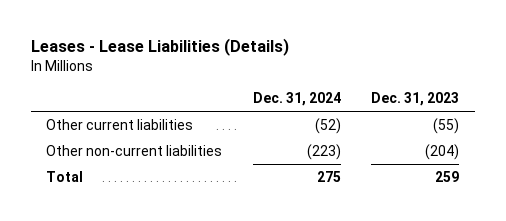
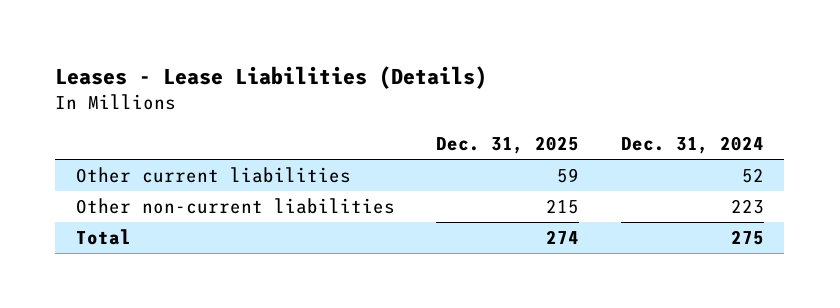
- | Dec. 31, 2024 | Dec. 31, 2023
+ | Dec. 31, 2025 | Dec. 31, 2024
- Other current liabilities | (52) | (55)
- Other non-current liabilities | (223) | (204)
+ Other current liabilities | 59 | 52
+ Other non-current liabilities | 215 | 223

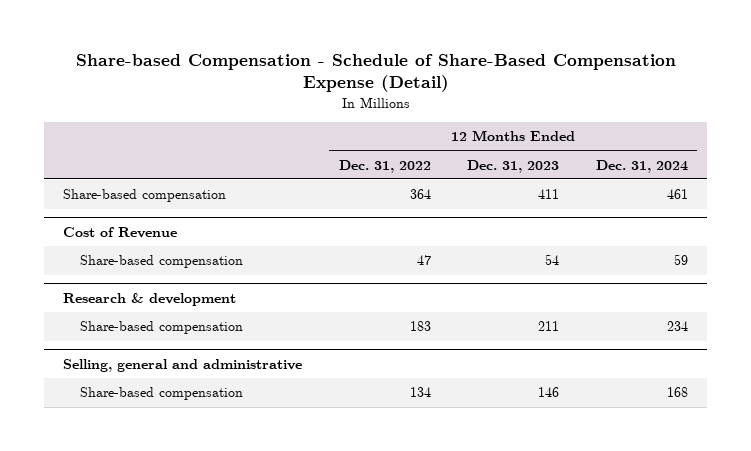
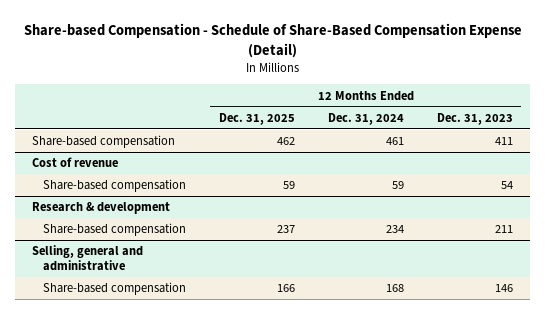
- | 12 Months Ended Dec. 31, 2022 | 12 Months Ended Dec. 31, 2023 | 12 Months Ended Dec. 31, 2024
+ | 12 Months Ended Dec. 31, 2025 | 12 Months Ended Dec. 31, 2024 | 12 Months Ended Dec. 31, 2023
- Cost of Revenue
+ Cost of revenue

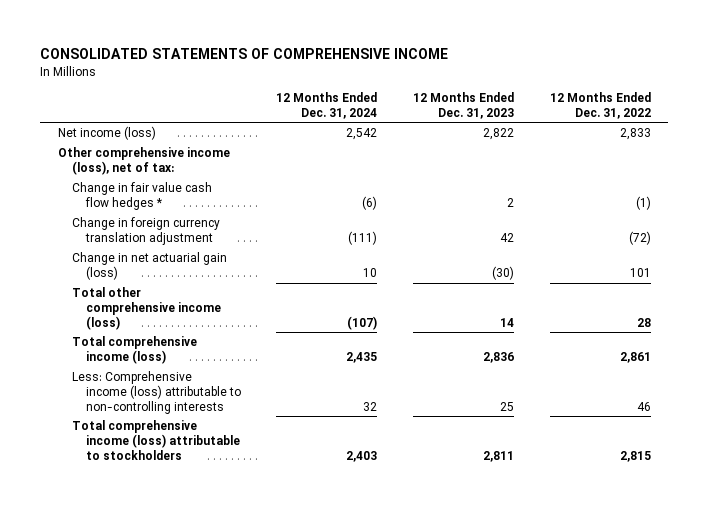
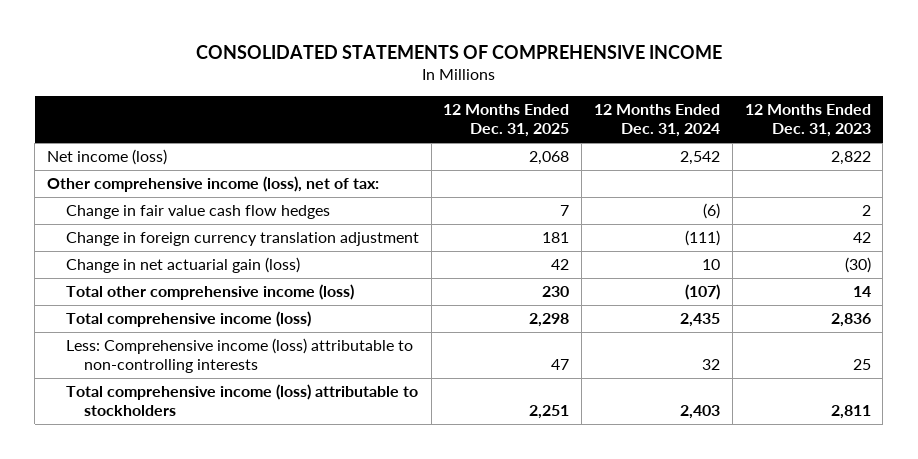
- | 12 Months Ended Dec. 31, 2024 | 12 Months Ended Dec. 31, 2023 | 12 Months Ended Dec. 31, 2022
+ | 12 Months Ended Dec. 31, 2025 | 12 Months Ended Dec. 31, 2024 | 12 Months Ended Dec. 31, 2023
- Change in fair value cash flow hedges * | (6) | 2 | (1)
+ Change in fair value cash flow hedges | 7 | (6) | 2

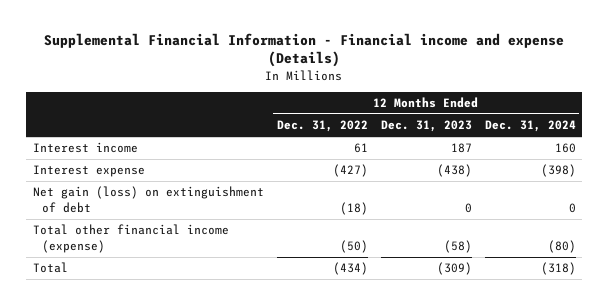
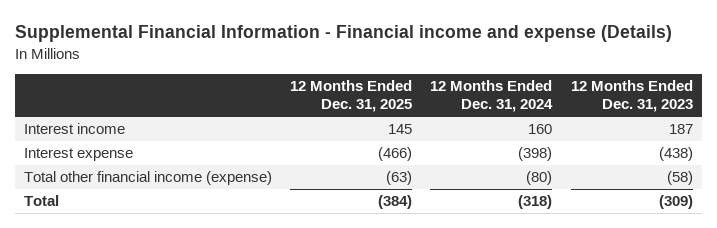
- | 12 Months Ended Dec. 31, 2022 | 12 Months Ended Dec. 31, 2023 | 12 Months Ended Dec. 31, 2024
+ | 12 Months Ended Dec. 31, 2025 | 12 Months Ended Dec. 31, 2024 | 12 Months Ended Dec. 31, 2023
- Net gain (loss) on extinguishment of debt | (18) | 0 | 0

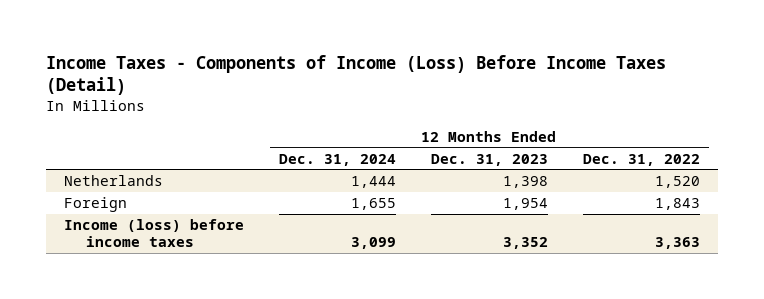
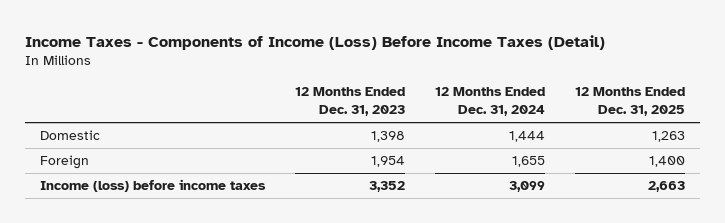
- | 12 Months Ended Dec. 31, 2024 | 12 Months Ended Dec. 31, 2023 | 12 Months Ended Dec. 31, 2022
+ | 12 Months Ended Dec. 31, 2023 | 12 Months Ended Dec. 31, 2024 | 12 Months Ended Dec. 31, 2025
- Netherlands | 1,444 | 1,398 | 1,520
+ Domestic | 1,398 | 1,444 | 1,263

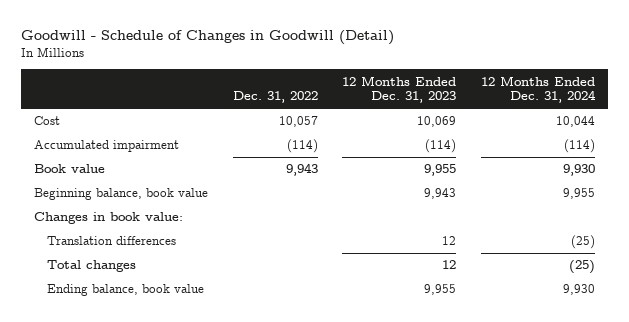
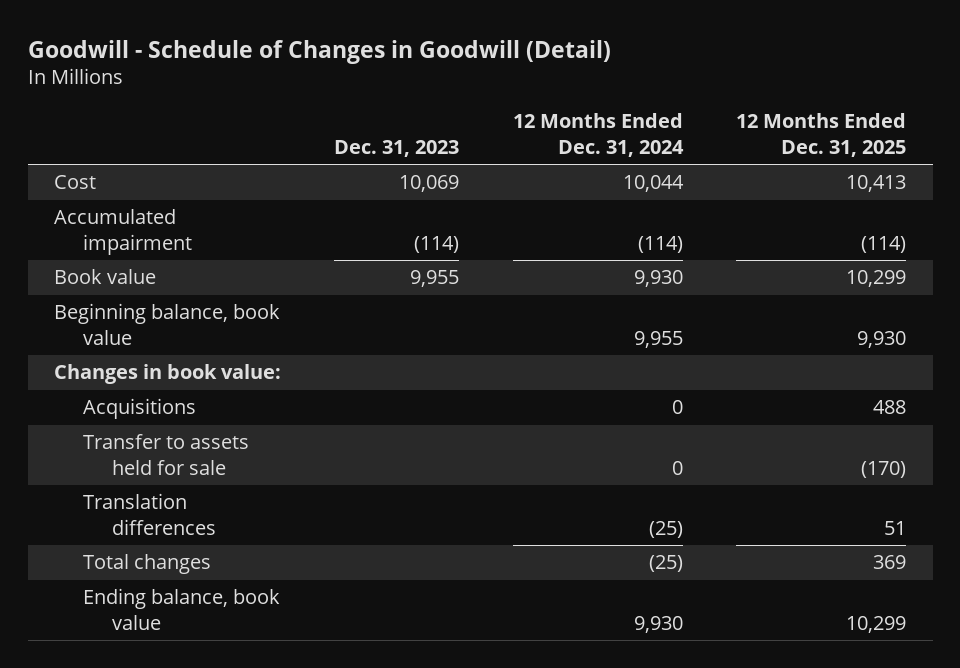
- | Dec. 31, 2022 | 12 Months Ended Dec. 31, 2023 | 12 Months Ended Dec. 31, 2024
+ | Dec. 31, 2023 | 12 Months Ended Dec. 31, 2024 | 12 Months Ended Dec. 31, 2025
+ Acquisitions | | 0 | 488
+ Transfer to assets held for sale | | 0 | (170)

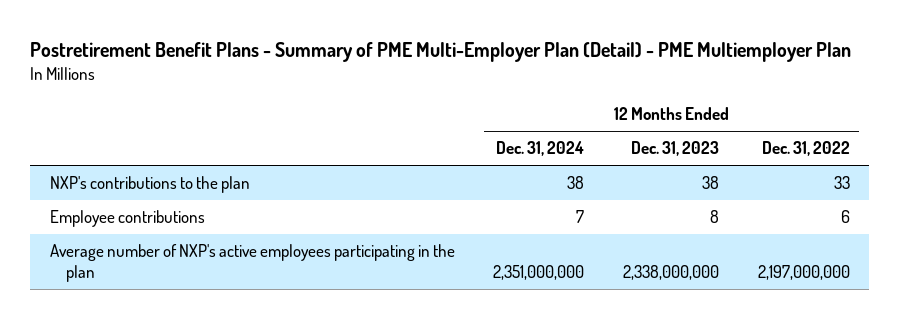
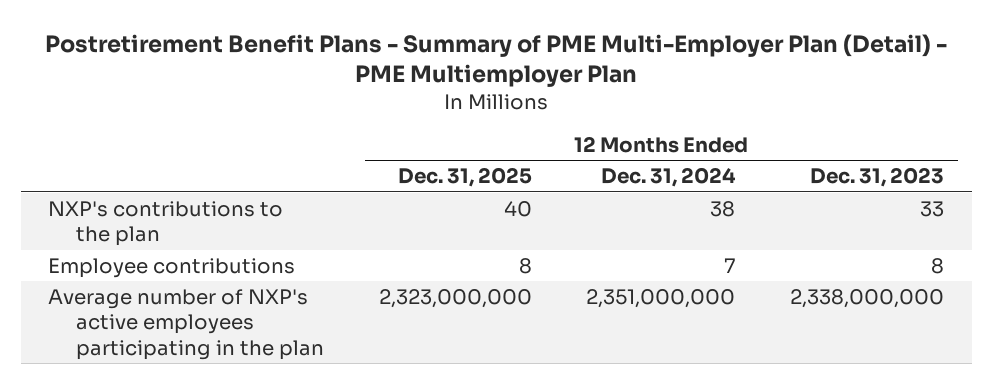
- | 12 Months Ended Dec. 31, 2024 | 12 Months Ended Dec. 31, 2023 | 12 Months Ended Dec. 31, 2022
+ | 12 Months Ended Dec. 31, 2025 | 12 Months Ended Dec. 31, 2024 | 12 Months Ended Dec. 31, 2023
- NXP's contributions to the plan | 38 | 38 | 33
+ NXP's contributions to the plan | 40 | 38 | 33

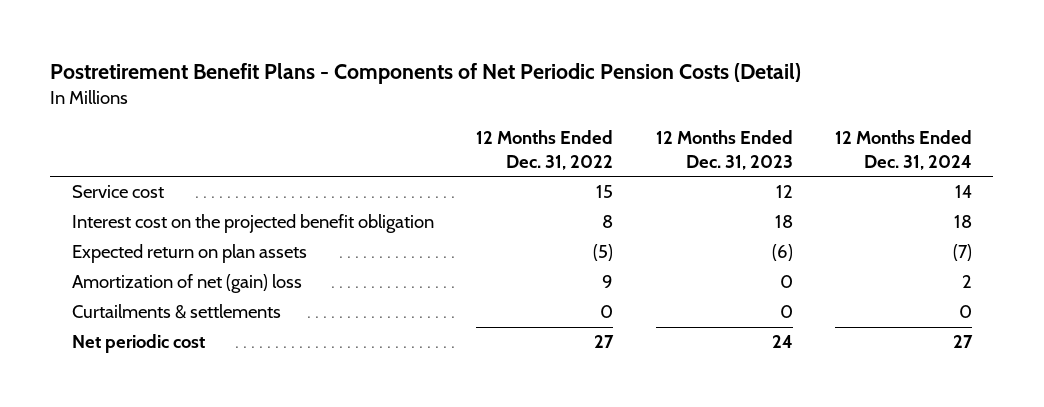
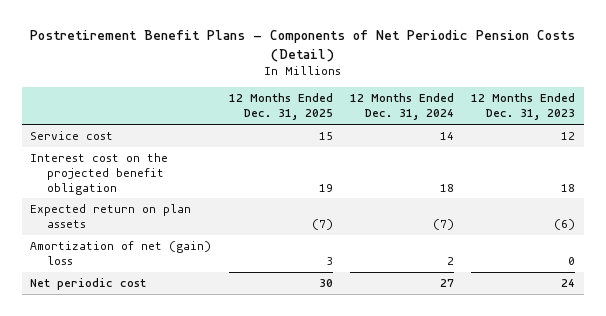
- | 12 Months Ended Dec. 31, 2022 | 12 Months Ended Dec. 31, 2023 | 12 Months Ended Dec. 31, 2024
+ | 12 Months Ended Dec. 31, 2025 | 12 Months Ended Dec. 31, 2024 | 12 Months Ended Dec. 31, 2023
- Curtailments & settlements | 0 | 0 | 0

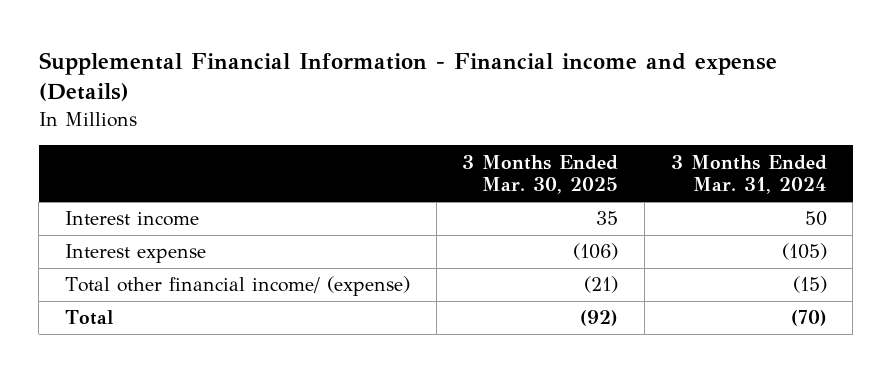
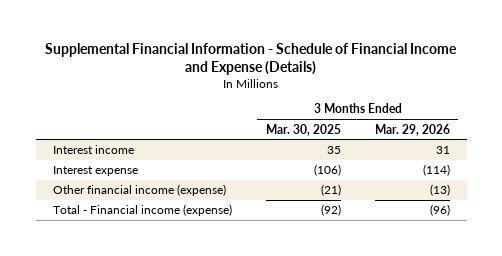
- Supplemental Financial Information - Financial income and expense (Details)
+ Supplemental Financial Information - Schedule of Financial Income and Expense (Details)
- | 3 Months Ended Mar. 30, 2025 | 3 Months Ended Mar. 31, 2024
+ | 3 Months Ended Mar. 30, 2025 | 3 Months Ended Mar. 29, 2026
- Total other financial income/ (expense) | (21) | (15)
- Total | (92) | (70)
+ Other financial income (expense) | (21) | (13)
+ Total - Financial income (expense) | (92) | (96)

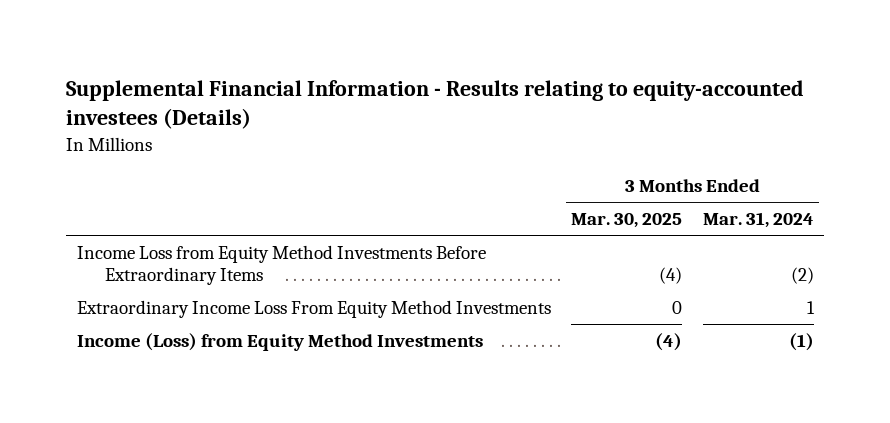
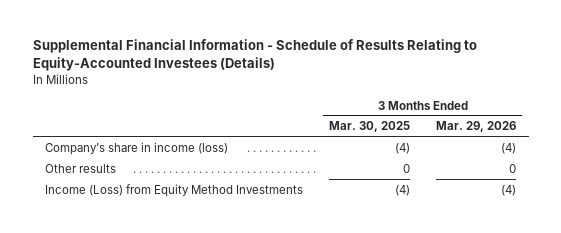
- Supplemental Financial Information - Results relating to equity-accounted investees (Details)
+ Supplemental Financial Information - Schedule of Results Relating to Equity-Accounted Investees (Details)
- | 3 Months Ended Mar. 30, 2025 | 3 Months Ended Mar. 31, 2024
+ | 3 Months Ended Mar. 30, 2025 | 3 Months Ended Mar. 29, 2026
- Income Loss from Equity Method Investments Before Extraordinary Items | (4) | (2)
- Extraordinary Income Loss From Equity Method Investments | 0 | 1
+ Company's share in income (loss) | (4) | (4)
+ Other results | 0 | 0

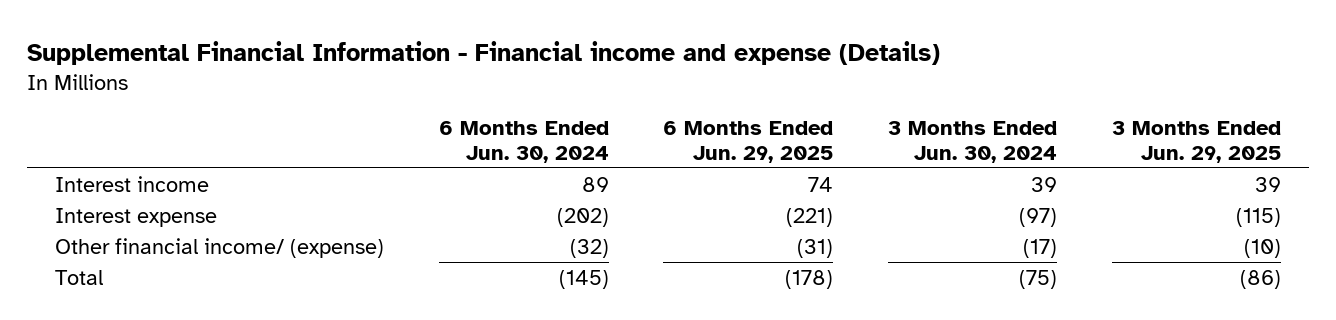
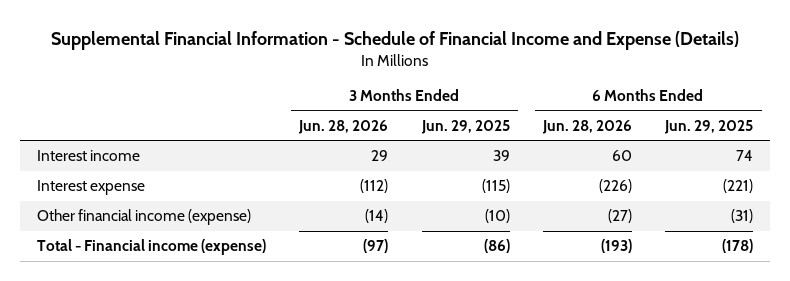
- Supplemental Financial Information - Financial income and expense (Details)
+ Supplemental Financial Information - Schedule of Financial Income and Expense (Details)
- | 6 Months Ended Jun. 30, 2024 | 6 Months Ended Jun. 29, 2025 | 3 Months Ended Jun. 30, 2024 | 3 Months Ended Jun. 29, 2025
+ | 3 Months Ended Jun. 28, 2026 | 3 Months Ended Jun. 29, 2025 | 6 Months Ended Jun. 28, 2026 | 6 Months Ended Jun. 29, 2025
- Other financial income/ (expense) | (32) | (31) | (17) | (10)
- Total | (145) | (178) | (75) | (86)
+ Other financial income (expense) | (14) | (10) | (27) | (31)
+ Total - Financial income (expense) | (97) | (86) | (193) | (178)

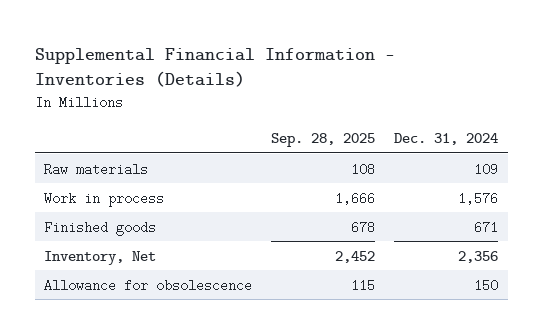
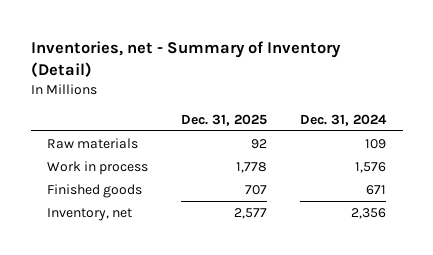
- Supplemental Financial Information - Inventories (Details)
+ Inventories, net - Summary of Inventory (Detail)
- | Sep. 28, 2025 | Dec. 31, 2024
+ | Dec. 31, 2025 | Dec. 31, 2024
- Inventory, Net | 2,452 | 2,356
- Allowance for obsolescence | 115 | 150
+ Inventory, net | 2,577 | 2,356

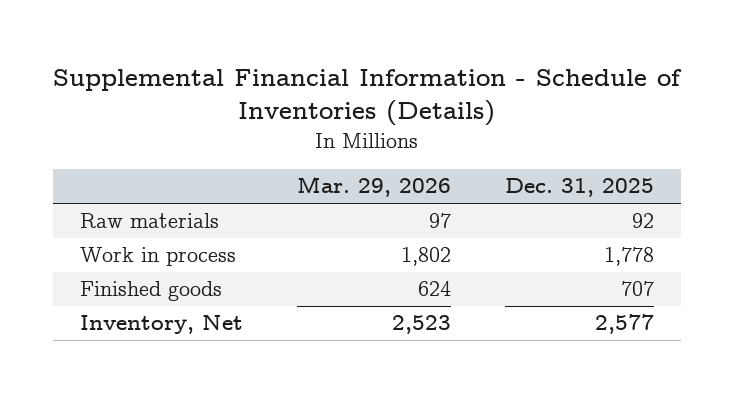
- Inventories, net - Summary of Inventory (Detail)
+ Supplemental Financial Information - Schedule of Inventories (Details)
- | Dec. 31, 2025 | Dec. 31, 2024
+ | Mar. 29, 2026 | Dec. 31, 2025
- Inventory, net | 2,577 | 2,356
+ Inventory, Net | 2,523 | 2,577

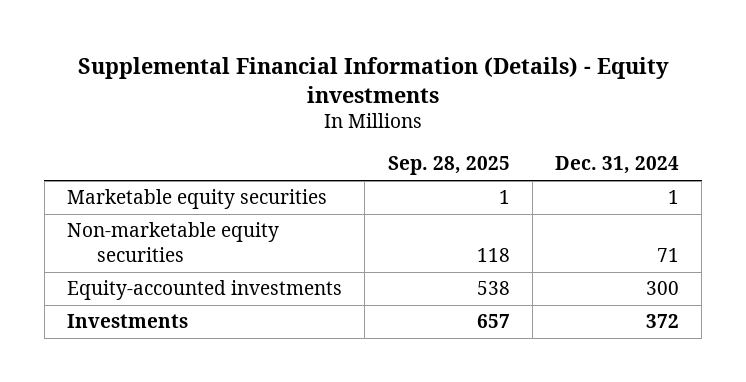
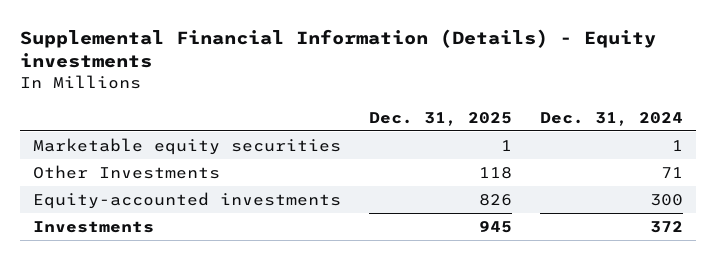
- | Sep. 28, 2025 | Dec. 31, 2024
+ | Dec. 31, 2025 | Dec. 31, 2024
- Non-marketable equity securities | 118 | 71
+ Other Investments | 118 | 71

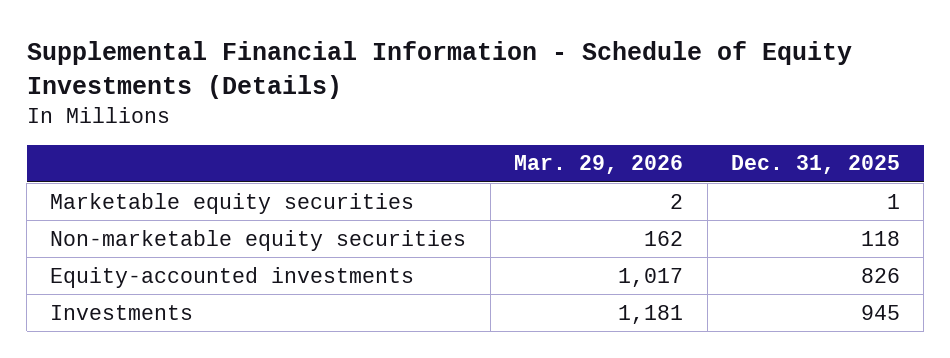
- Supplemental Financial Information (Details) - Equity investments
+ Supplemental Financial Information - Schedule of Equity Investments (Details)
- | Dec. 31, 2025 | Dec. 31, 2024
+ | Mar. 29, 2026 | Dec. 31, 2025
- Other Investments | 118 | 71
+ Non-marketable equity securities | 162 | 118

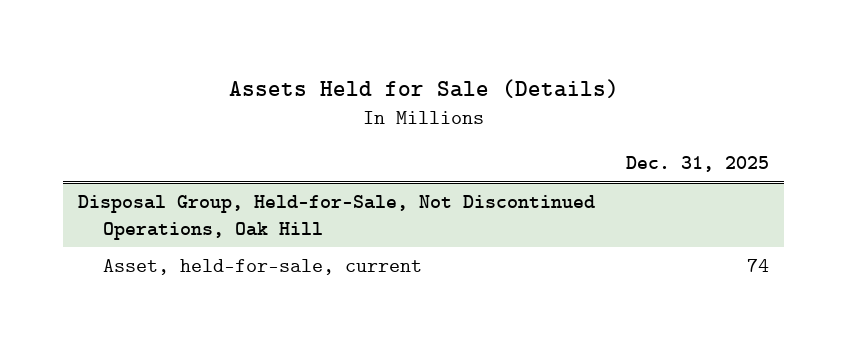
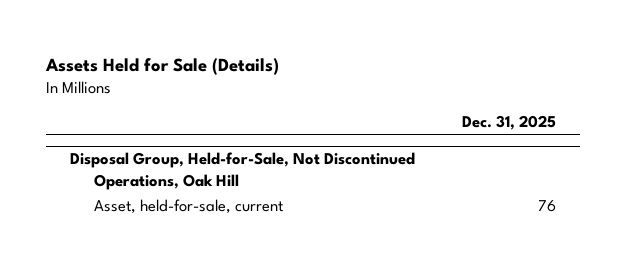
@ Disposal Group, Held-for-Sale, Not Discontinued Operations, Oak Hill
- Asset, held-for-sale, current | 74
+ Asset, held-for-sale, current | 76

